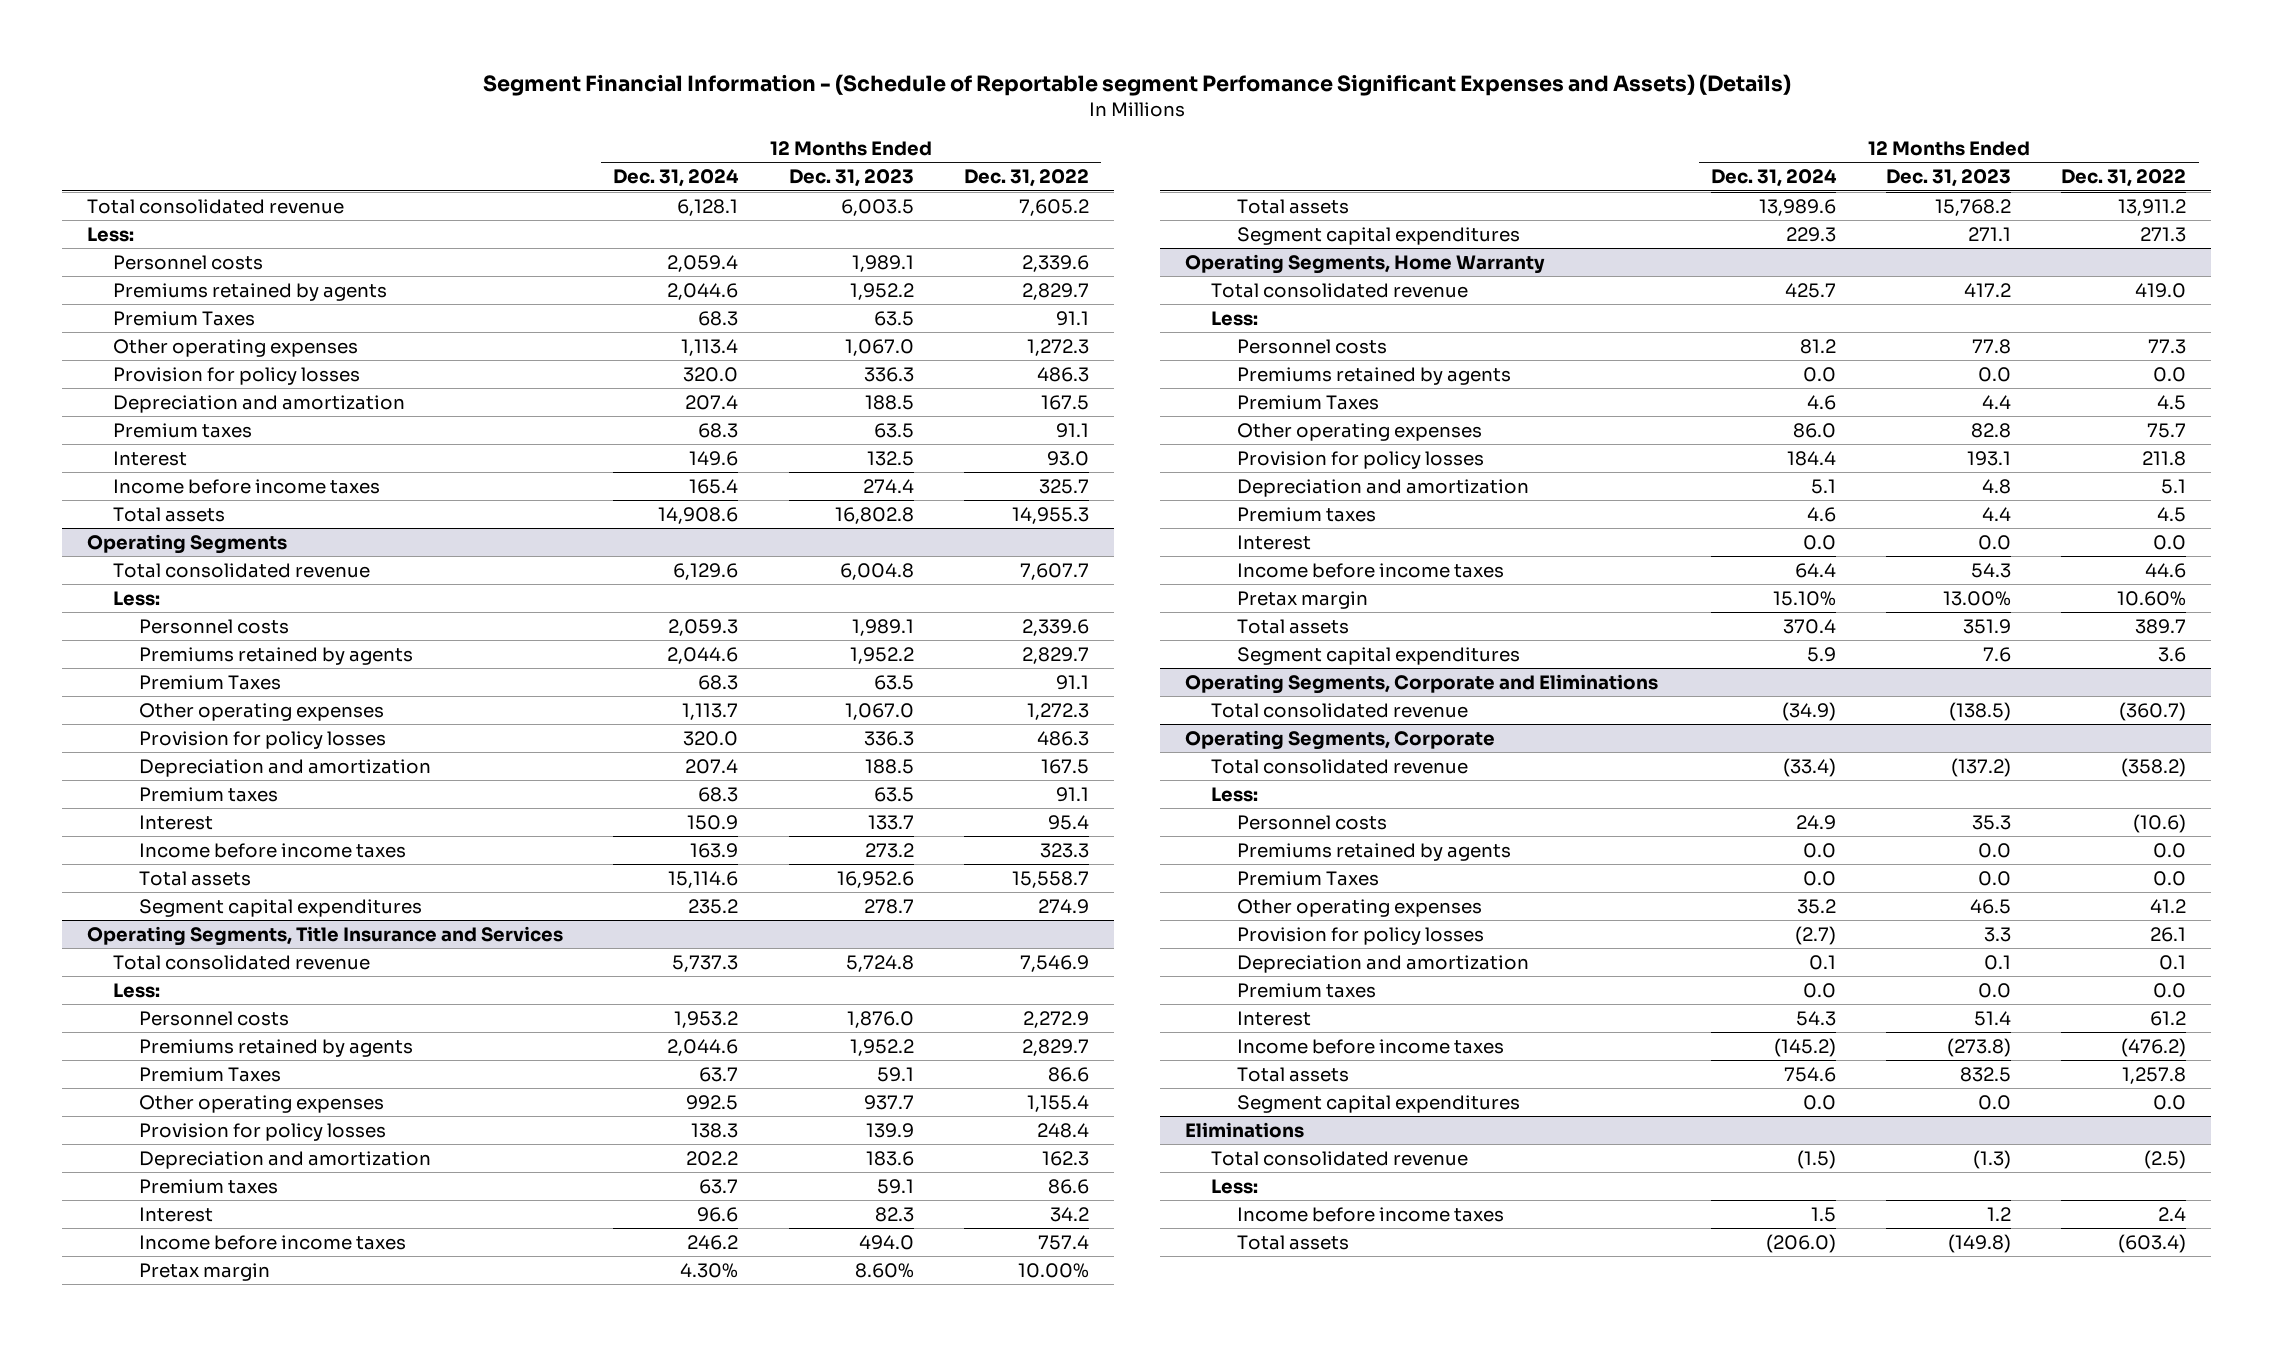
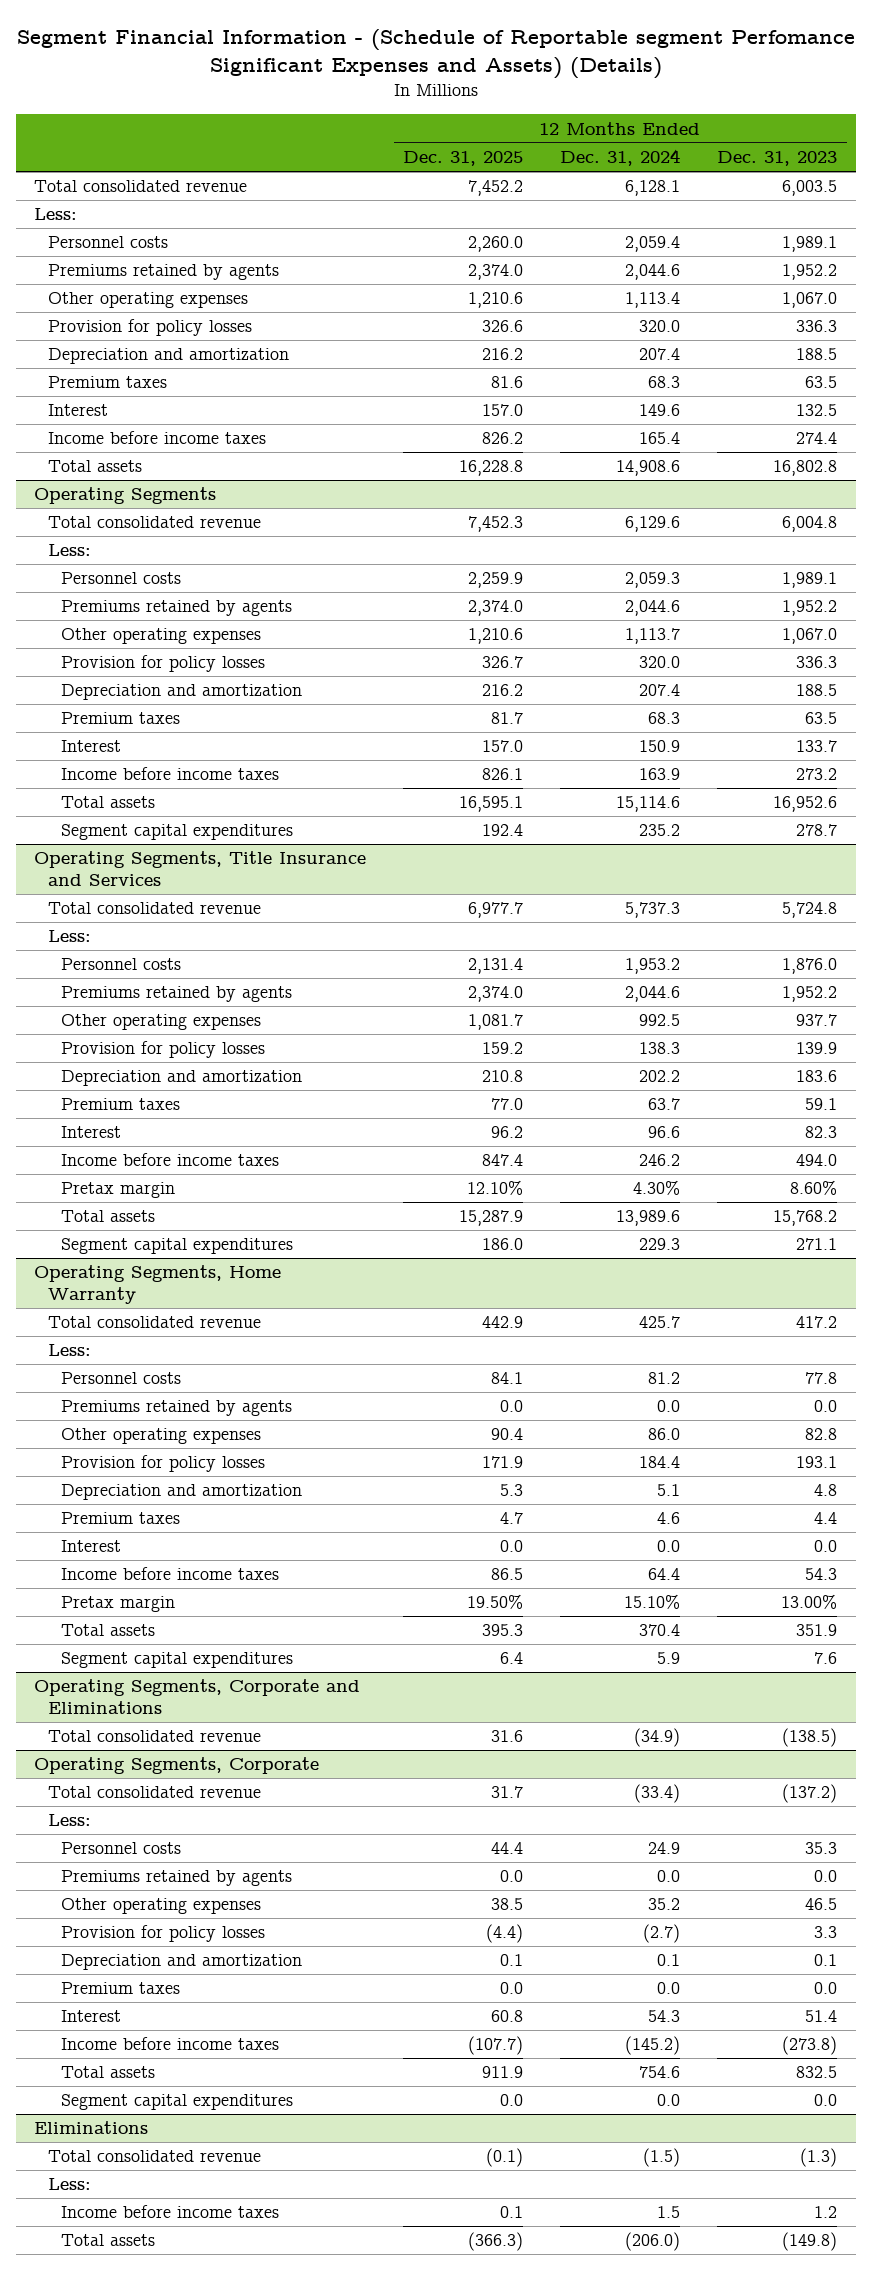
- | 12 Months Ended Dec. 31, 2024 | 12 Months Ended Dec. 31, 2023 | 12 Months Ended Dec. 31, 2022
+ | 12 Months Ended Dec. 31, 2025 | 12 Months Ended Dec. 31, 2024 | 12 Months Ended Dec. 31, 2023
- Premium Taxes | 68.3 | 63.5 | 91.1
@ Operating Segments
- Premium Taxes | 68.3 | 63.5 | 91.1
@ Operating Segments, Title Insurance and Services
- Premium Taxes | 63.7 | 59.1 | 86.6
@ Operating Segments, Home Warranty
- Premium Taxes | 4.6 | 4.4 | 4.5
@ Operating Segments, Corporate
- Premium Taxes | 0.0 | 0.0 | 0.0

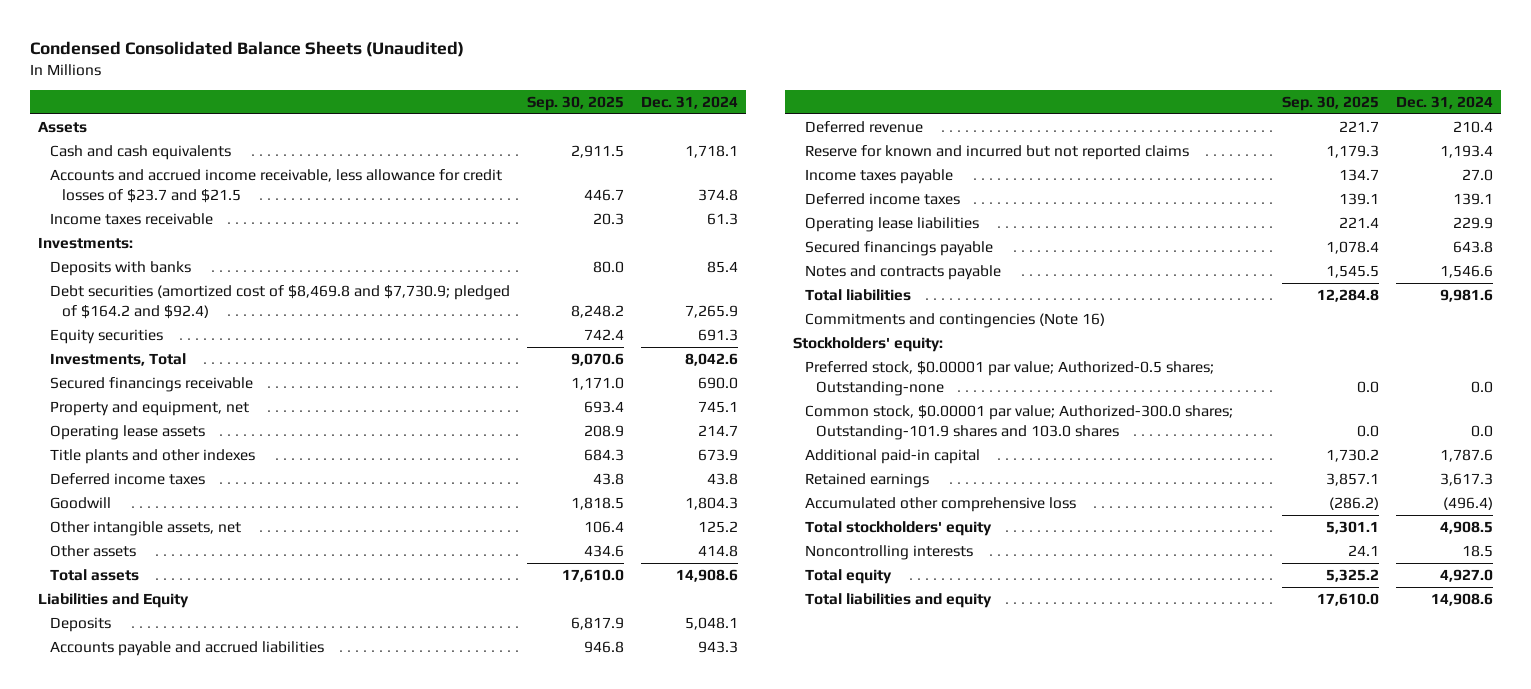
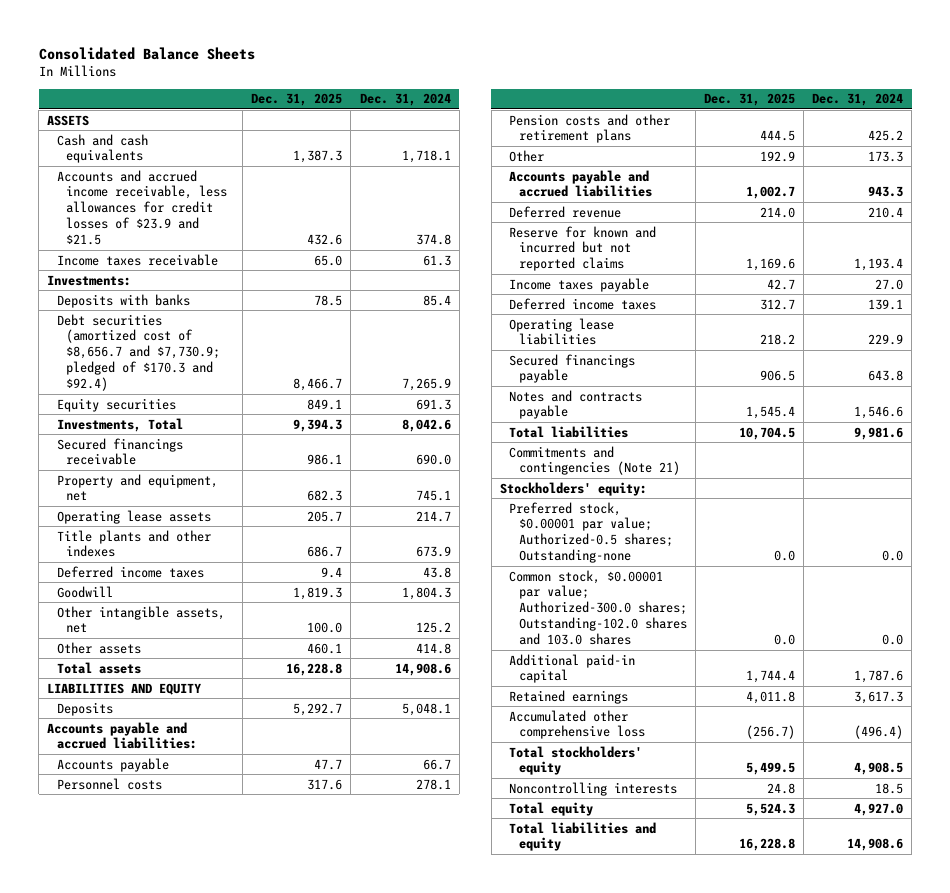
- Condensed Consolidated Balance Sheets (Unaudited)
+ Consolidated Balance Sheets
- | Sep. 30, 2025 | Dec. 31, 2024
+ | Dec. 31, 2025 | Dec. 31, 2024
- Assets
+ ASSETS
- Accounts and accrued income receivable, less allowance for credit losses of $23.7 and $21.5 | 446.7 | 374.8
+ Accounts and accrued income receivable, less allowances for credit losses of $23.9 and $21.5 | 432.6 | 374.8
- Debt securities (amortized cost of $8,469.8 and $7,730.9; pledged of $164.2 and $92.4) | 8,248.2 | 7,265.9
+ Debt securities (amortized cost of $8,656.7 and $7,730.9; pledged of $170.3 and $92.4) | 8,466.7 | 7,265.9
- Liabilities and Equity
+ LIABILITIES AND EQUITY
+ Accounts payable and accrued liabilities:
+ Accounts payable | 47.7 | 66.7
+ Personnel costs | 317.6 | 278.1
+ Pension costs and other retirement plans | 444.5 | 425.2
+ Other | 192.9 | 173.3
- Commitments and contingencies (Note 16)
+ Commitments and contingencies (Note 21)
- Common stock, $0.00001 par value; Authorized-300.0 shares; Outstanding-101.9 shares and 103.0 shares | 0.0 | 0.0
+ Common stock, $0.00001 par value; Authorized-300.0 shares; Outstanding-102.0 shares and 103.0 shares | 0.0 | 0.0

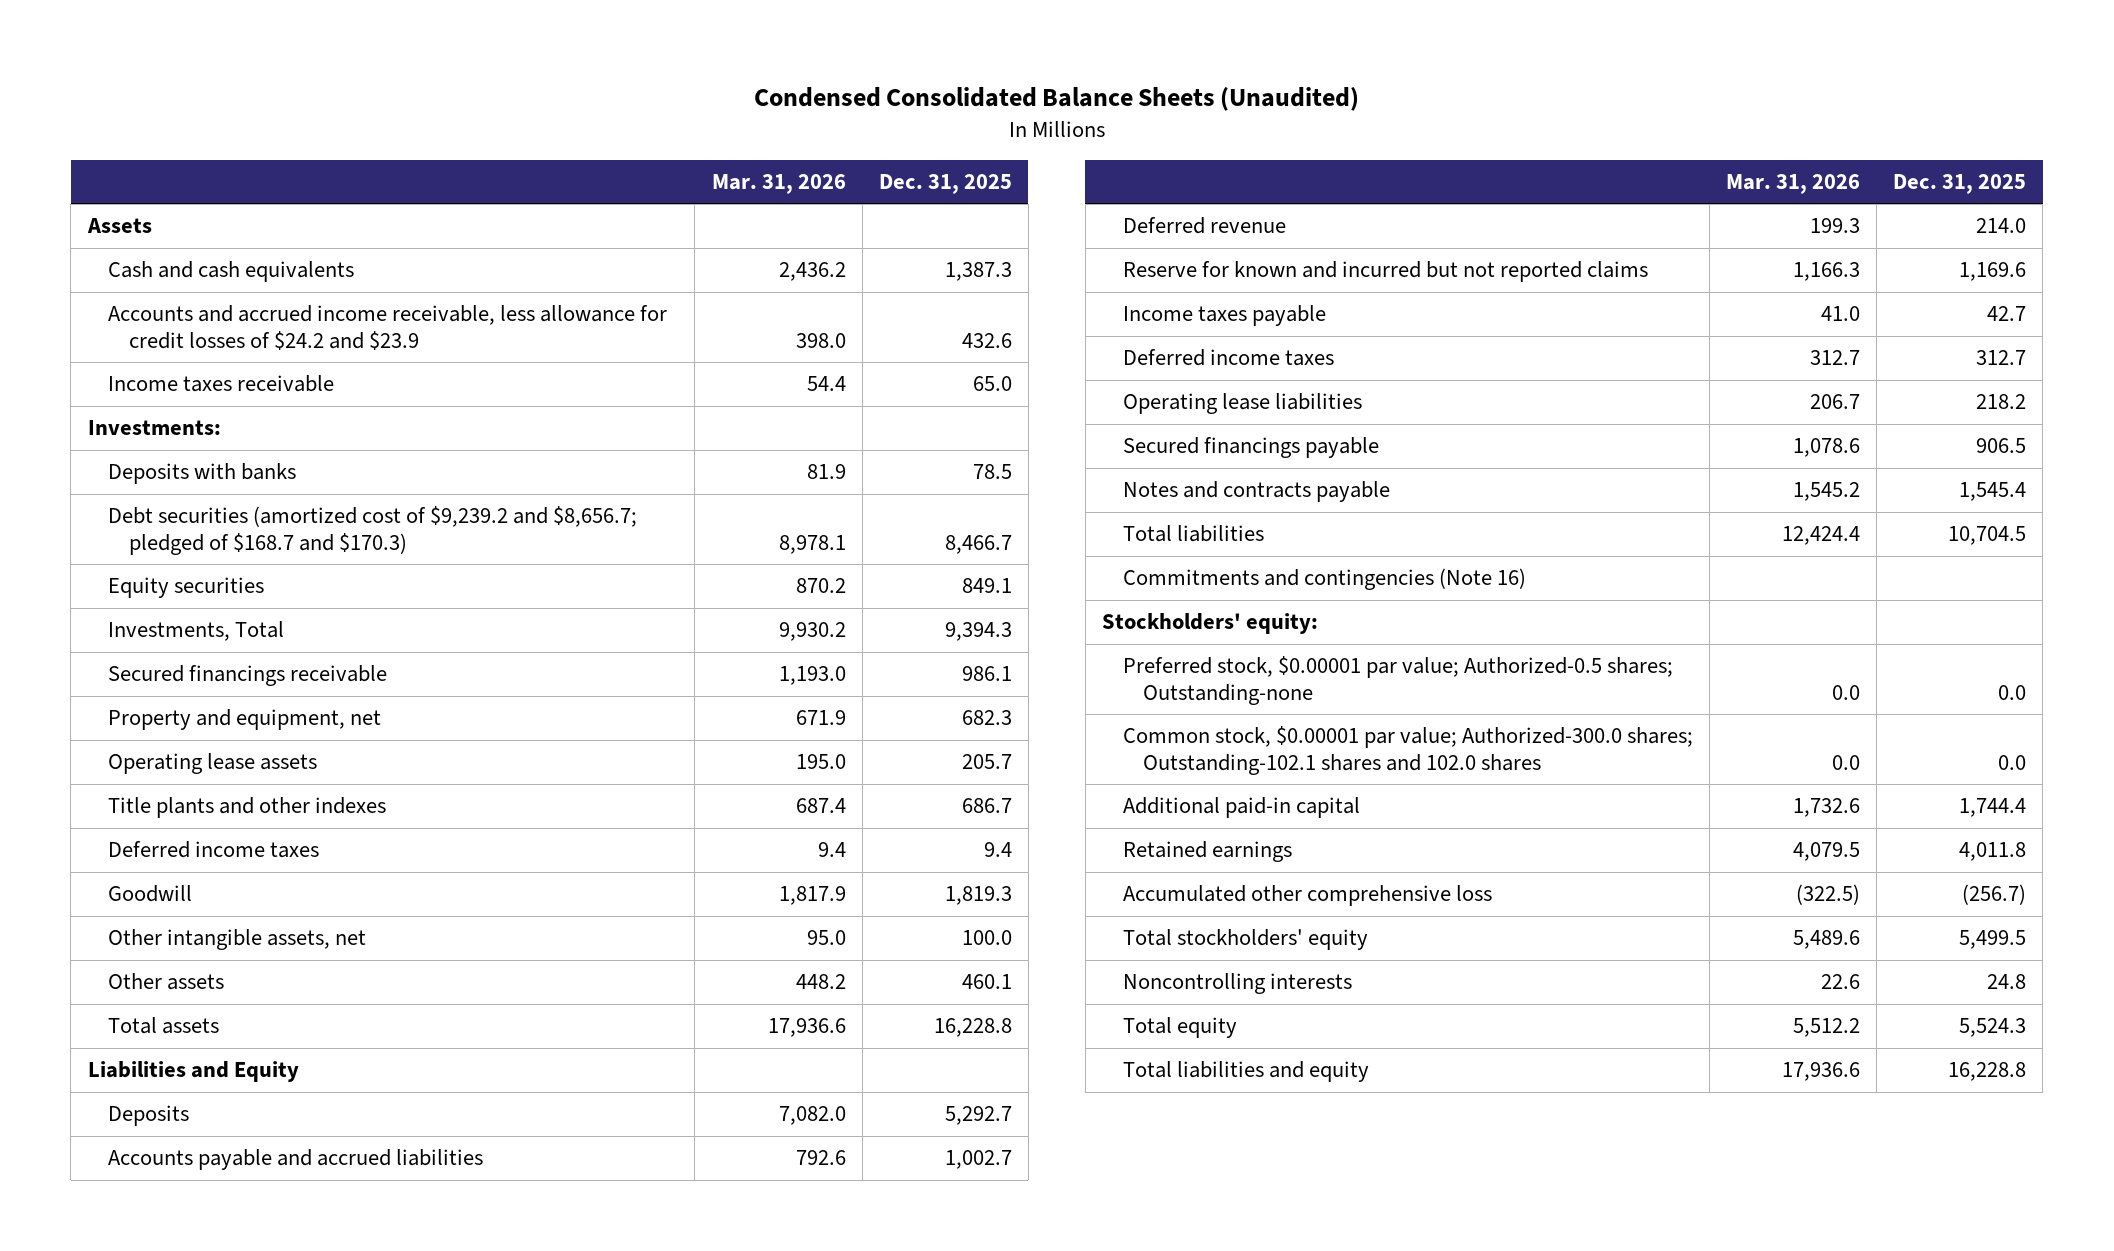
- Consolidated Balance Sheets
+ Condensed Consolidated Balance Sheets (Unaudited)
- | Dec. 31, 2025 | Dec. 31, 2024
+ | Mar. 31, 2026 | Dec. 31, 2025
- ASSETS
+ Assets
- Accounts and accrued income receivable, less allowances for credit losses of $23.9 and $21.5 | 432.6 | 374.8
+ Accounts and accrued income receivable, less allowance for credit losses of $24.2 and $23.9 | 398.0 | 432.6
- Debt securities (amortized cost of $8,656.7 and $7,730.9; pledged of $170.3 and $92.4) | 8,466.7 | 7,265.9
+ Debt securities (amortized cost of $9,239.2 and $8,656.7; pledged of $168.7 and $170.3) | 8,978.1 | 8,466.7
- LIABILITIES AND EQUITY
+ Liabilities and Equity
- Accounts payable and accrued liabilities:
- Accounts payable | 47.7 | 66.7
- Personnel costs | 317.6 | 278.1
- Pension costs and other retirement plans | 444.5 | 425.2
- Other | 192.9 | 173.3
- Commitments and contingencies (Note 21)
+ Commitments and contingencies (Note 16)
- Common stock, $0.00001 par value; Authorized-300.0 shares; Outstanding-102.0 shares and 103.0 shares | 0.0 | 0.0
+ Common stock, $0.00001 par value; Authorized-300.0 shares; Outstanding-102.1 shares and 102.0 shares | 0.0 | 0.0

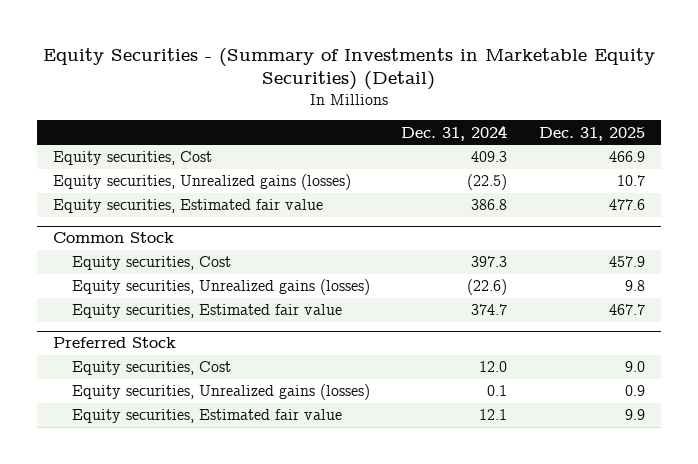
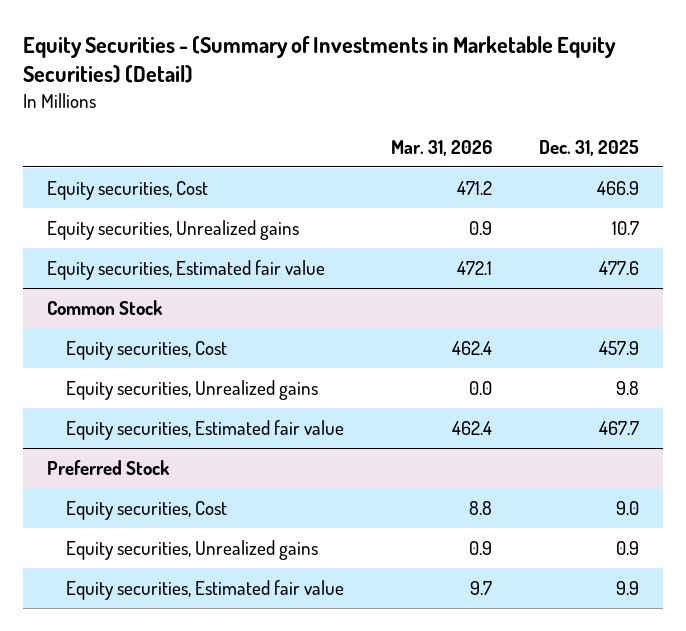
- | Dec. 31, 2024 | Dec. 31, 2025
+ | Mar. 31, 2026 | Dec. 31, 2025
- Equity securities, Unrealized gains (losses) | (22.5) | 10.7
+ Equity securities, Unrealized gains | 0.9 | 10.7
@ Common Stock
- Equity securities, Unrealized gains (losses) | (22.6) | 9.8
+ Equity securities, Unrealized gains | 0.0 | 9.8
@ Preferred Stock
- Equity securities, Unrealized gains (losses) | 0.1 | 0.9
+ Equity securities, Unrealized gains | 0.9 | 0.9

